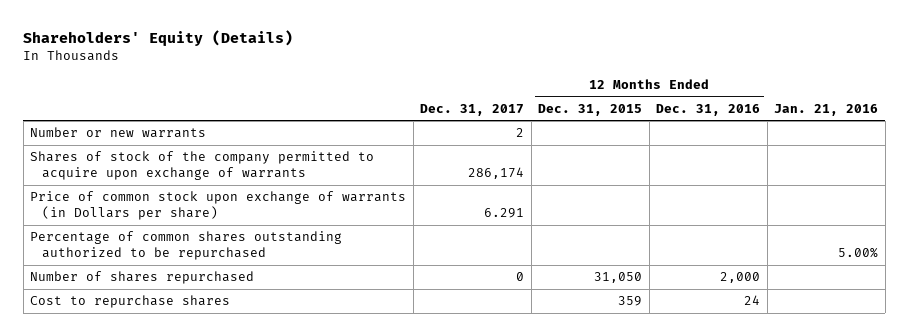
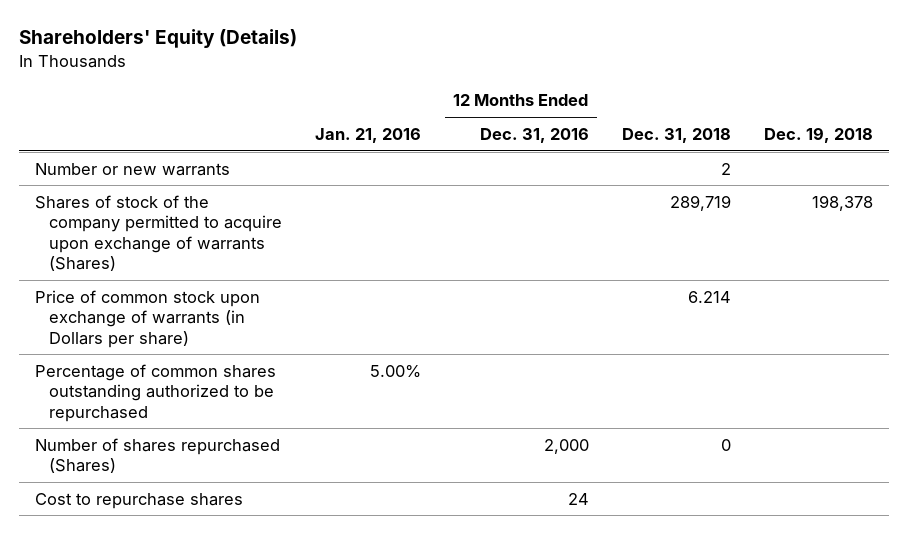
- | Dec. 31, 2017 | 12 Months Ended Dec. 31, 2015 | 12 Months Ended Dec. 31, 2016 | Jan. 21, 2016
+ | Jan. 21, 2016 | 12 Months Ended Dec. 31, 2016 | Dec. 31, 2018 | Dec. 19, 2018
- Shares of stock of the company permitted to acquire upon exchange of warrants | 286,174 | | |
+ Shares of stock of the company permitted to acquire upon exchange of warrants (Shares) | | | 289,719 | 198,378
- Number of shares repurchased | 0 | 31,050 | 2,000 |
+ Number of shares repurchased (Shares) | | 2,000 | 0 |

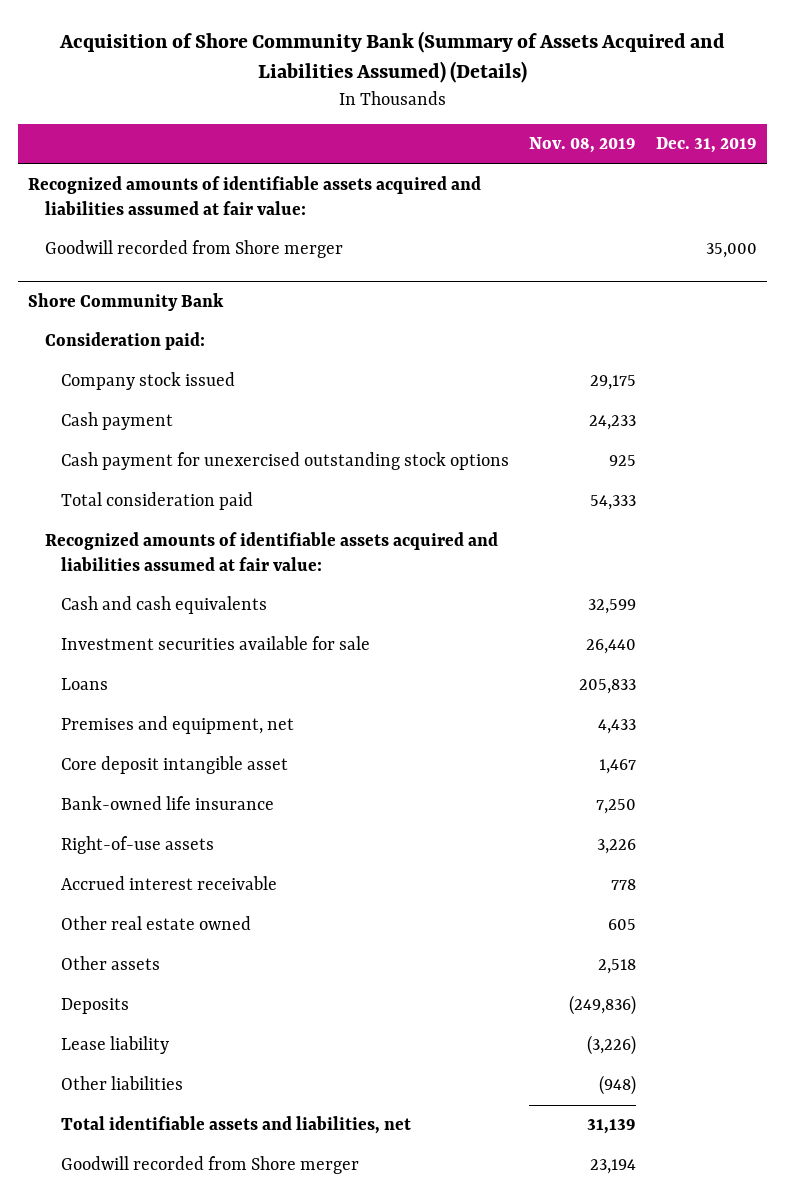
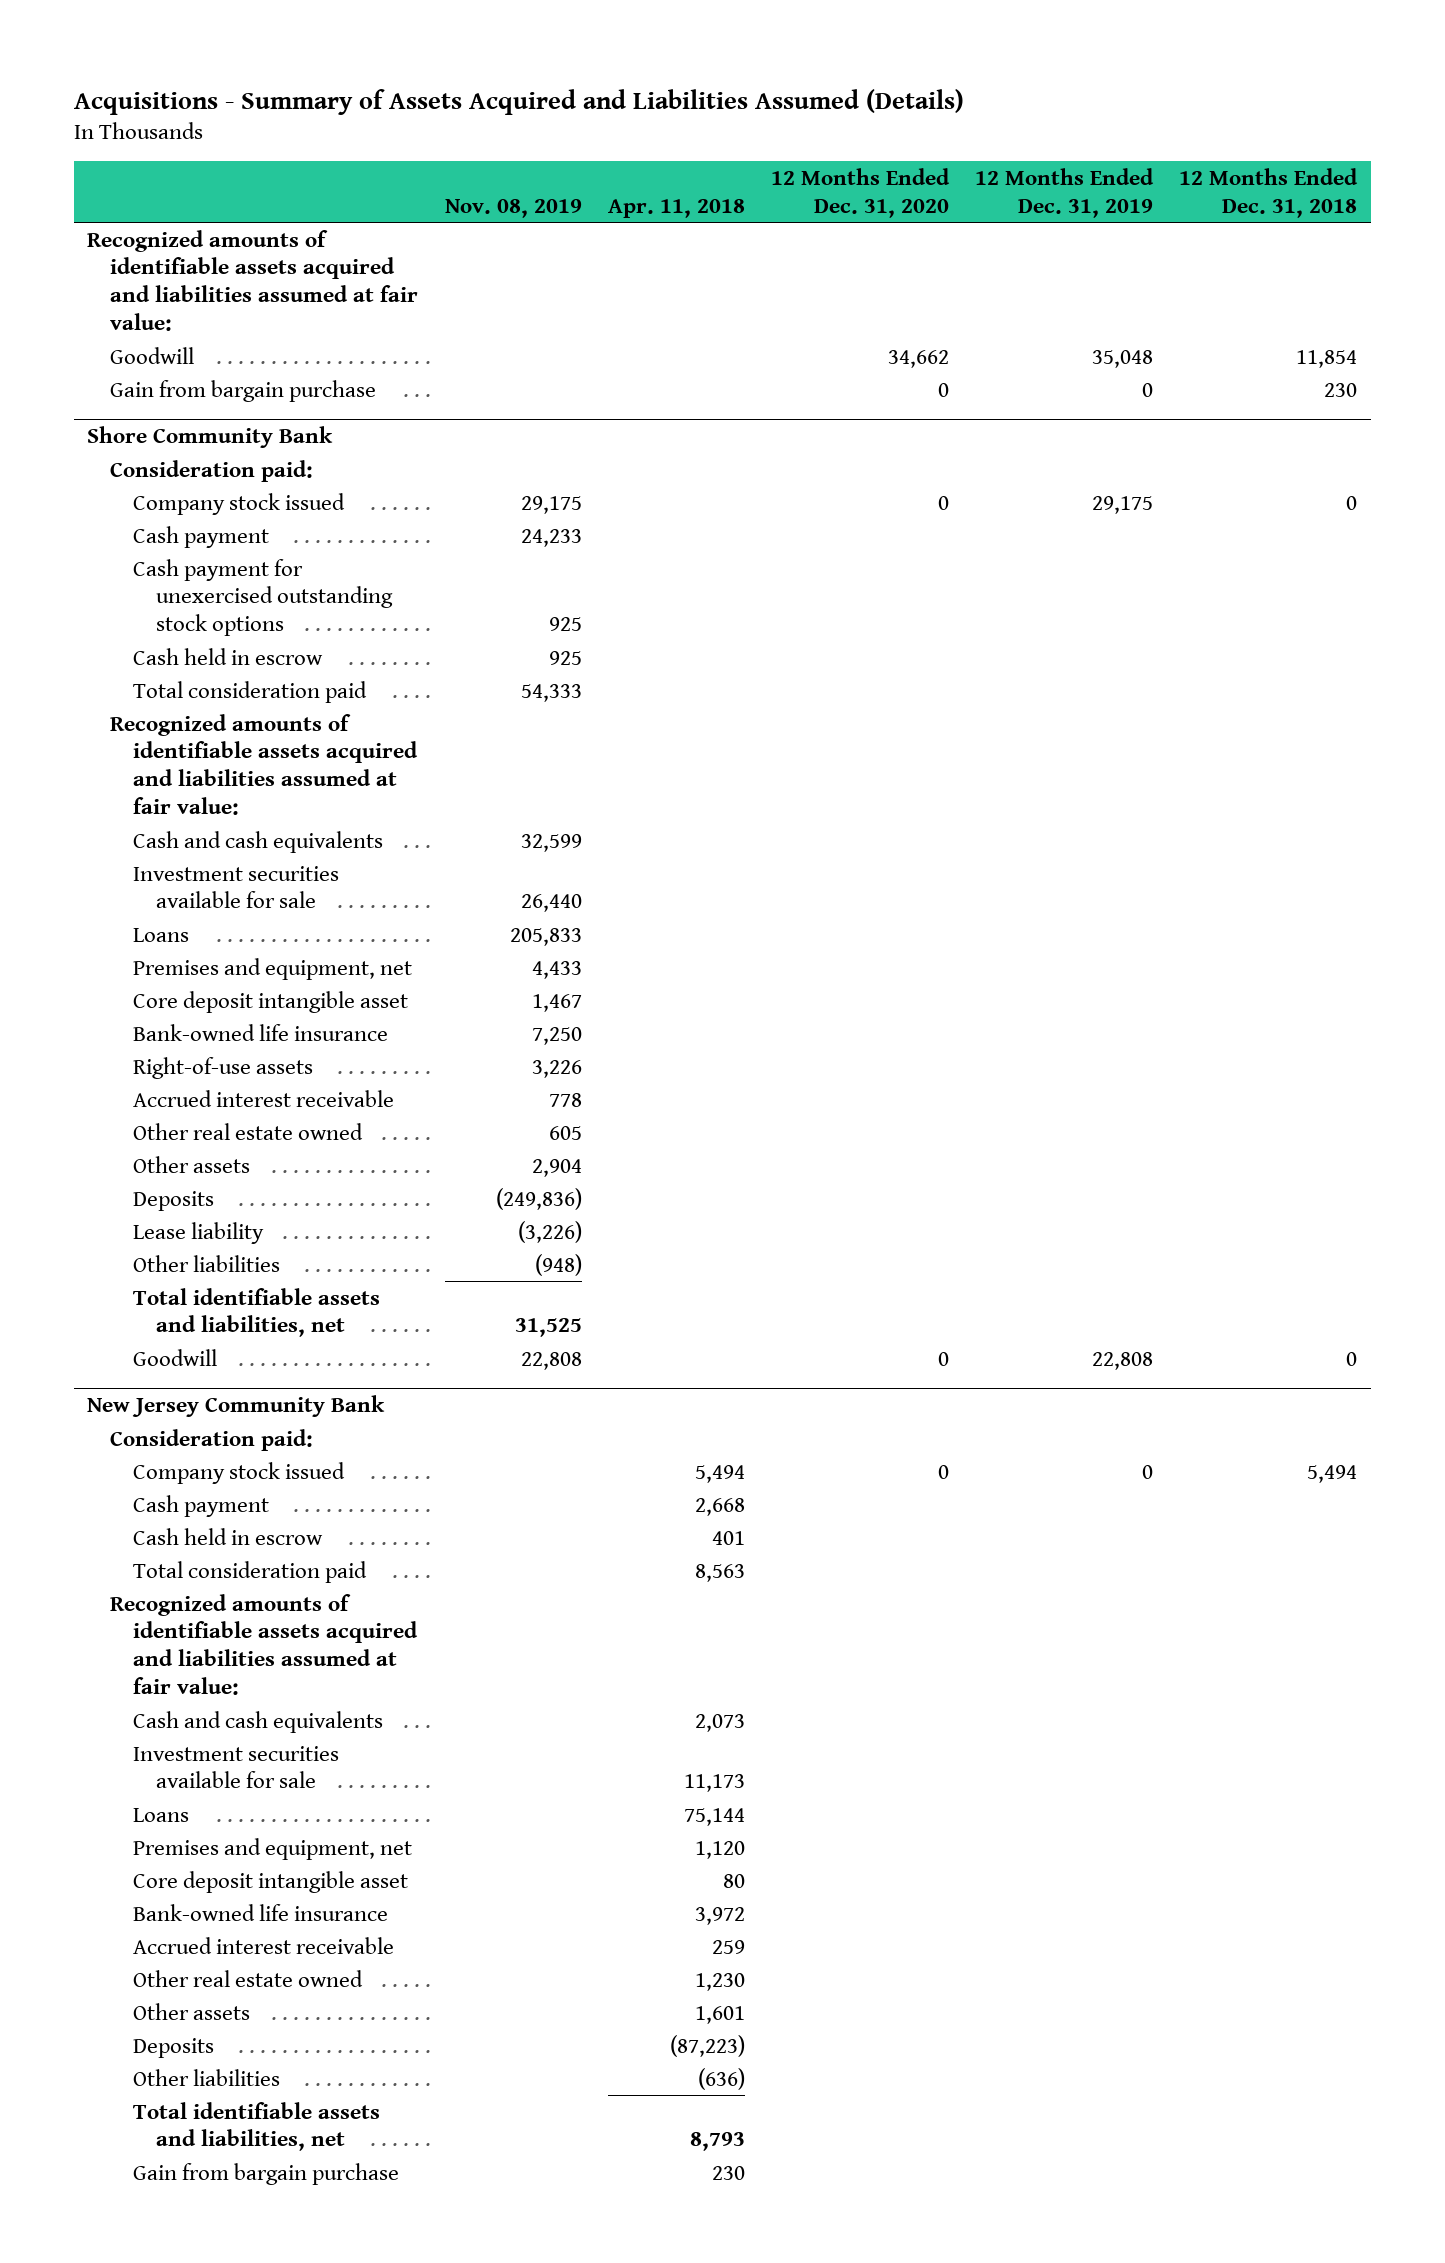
- Acquisition of Shore Community Bank (Summary of Assets Acquired and Liabilities Assumed) (Details)
+ Acquisitions - Summary of Assets Acquired and Liabilities Assumed (Details)
- | Nov. 08, 2019 | Dec. 31, 2019
+ | Nov. 08, 2019 | Apr. 11, 2018 | 12 Months Ended Dec. 31, 2020 | 12 Months Ended Dec. 31, 2019 | 12 Months Ended Dec. 31, 2018
- Goodwill recorded from Shore merger | | 35,000
+ Goodwill | | | 34,662 | 35,048 | 11,854
+ Gain from bargain purchase | | | 0 | 0 | 230
@ Shore Community Bank
+ Cash held in escrow | 925 | | | |
- Other assets | 2,518 |
+ Other assets | 2,904 | | | |
- Total identifiable assets and liabilities, net | 31,139 |
- Goodwill recorded from Shore merger | 23,194 |
+ Total identifiable assets and liabilities, net | 31,525 | | | |
+ Goodwill | 22,808 | | 0 | 22,808 | 0
+ New Jersey Community Bank
+ Consideration paid:
+ Company stock issued | | 5,494 | 0 | 0 | 5,494
+ Cash payment | | 2,668 | | |
+ Cash held in escrow | | 401 | | |
+ Total consideration paid | | 8,563 | | |
+ Recognized amounts of identifiable assets acquired and liabilities assumed at fair value:
+ Cash and cash equivalents | | 2,073 | | |
+ Investment securities available for sale | | 11,173 | | |
+ Loans | | 75,144 | | |
+ Premises and equipment, net | | 1,120 | | |
+ Core deposit intangible asset | | 80 | | |
+ Bank-owned life insurance | | 3,972 | | |
+ Accrued interest receivable | | 259 | | |
+ Other real estate owned | | 1,230 | | |
+ Other assets | | 1,601 | | |
+ Deposits | | (87,223) | | |
+ Other liabilities | | (636) | | |
+ Total identifiable assets and liabilities, net | | 8,793 | | |
+ Gain from bargain purchase | | 230 | | |

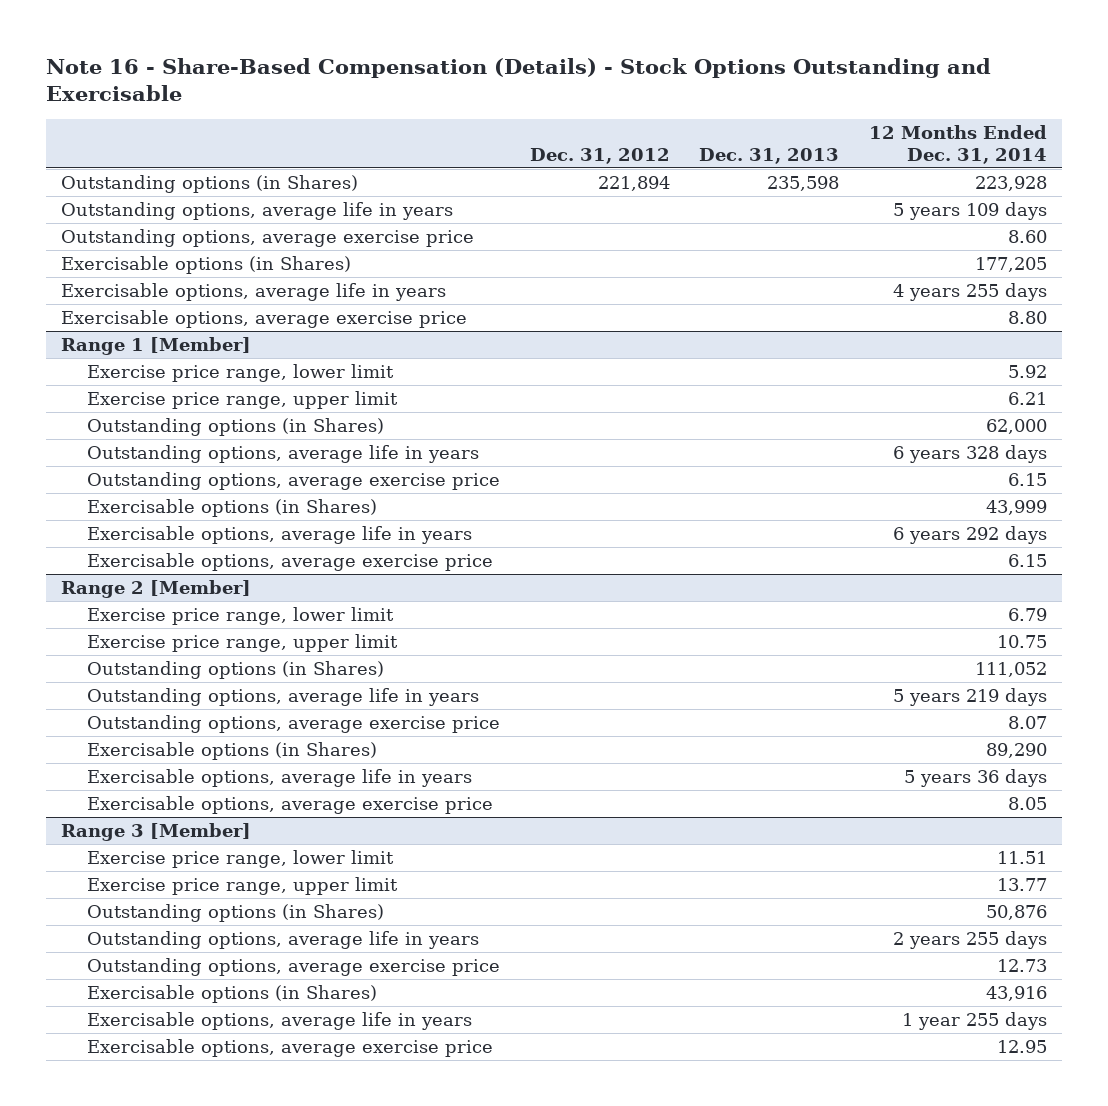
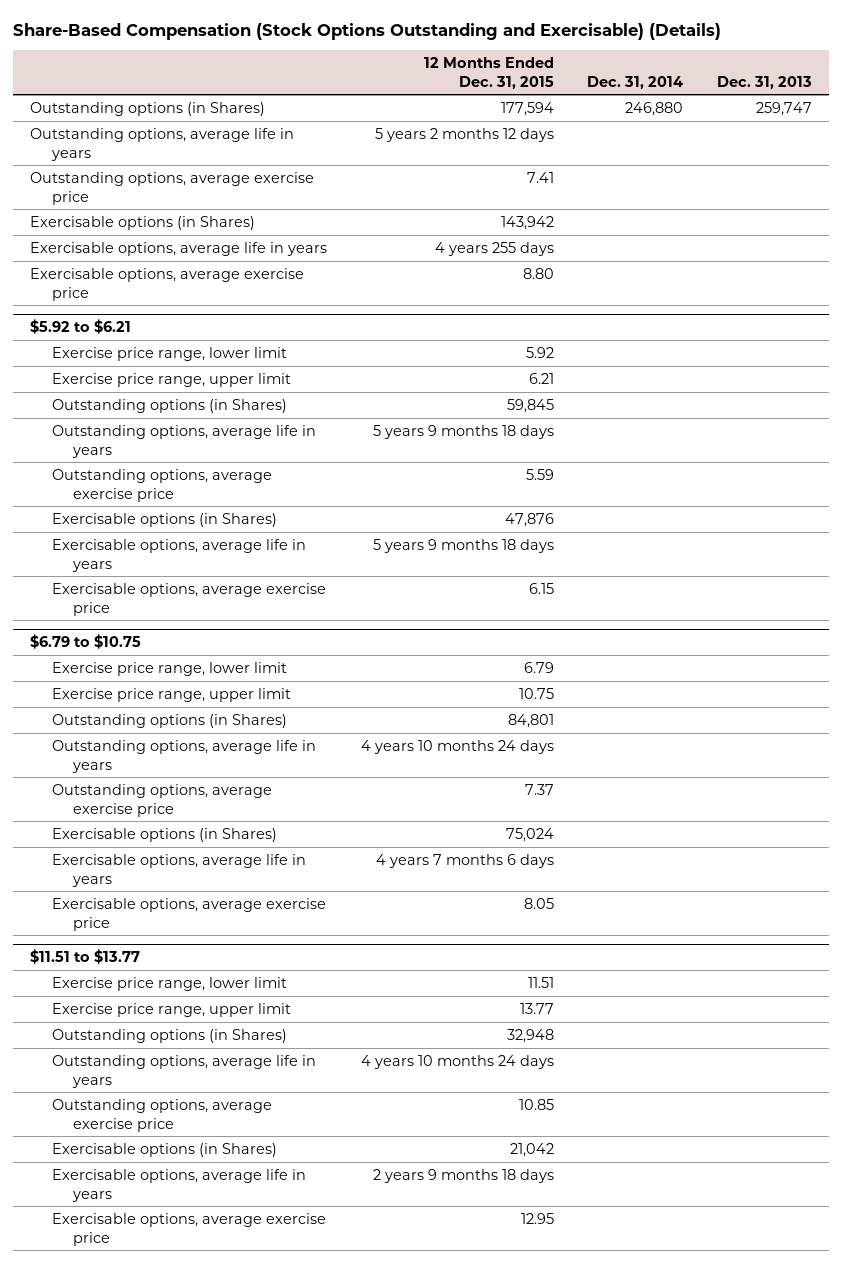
- Note 16 - Share-Based Compensation (Details) - Stock Options Outstanding and Exercisable
+ Share-Based Compensation (Stock Options Outstanding and Exercisable) (Details)
- | Dec. 31, 2012 | Dec. 31, 2013 | 12 Months Ended Dec. 31, 2014
+ | 12 Months Ended Dec. 31, 2015 | Dec. 31, 2014 | Dec. 31, 2013
- Outstanding options (in Shares) | 221,894 | 235,598 | 223,928
+ Outstanding options (in Shares) | 177,594 | 246,880 | 259,747
- Range 1 [Member]
+ $5.92 to $6.21
- Range 2 [Member]
+ $6.79 to $10.75
- Range 3 [Member]
+ $11.51 to $13.77

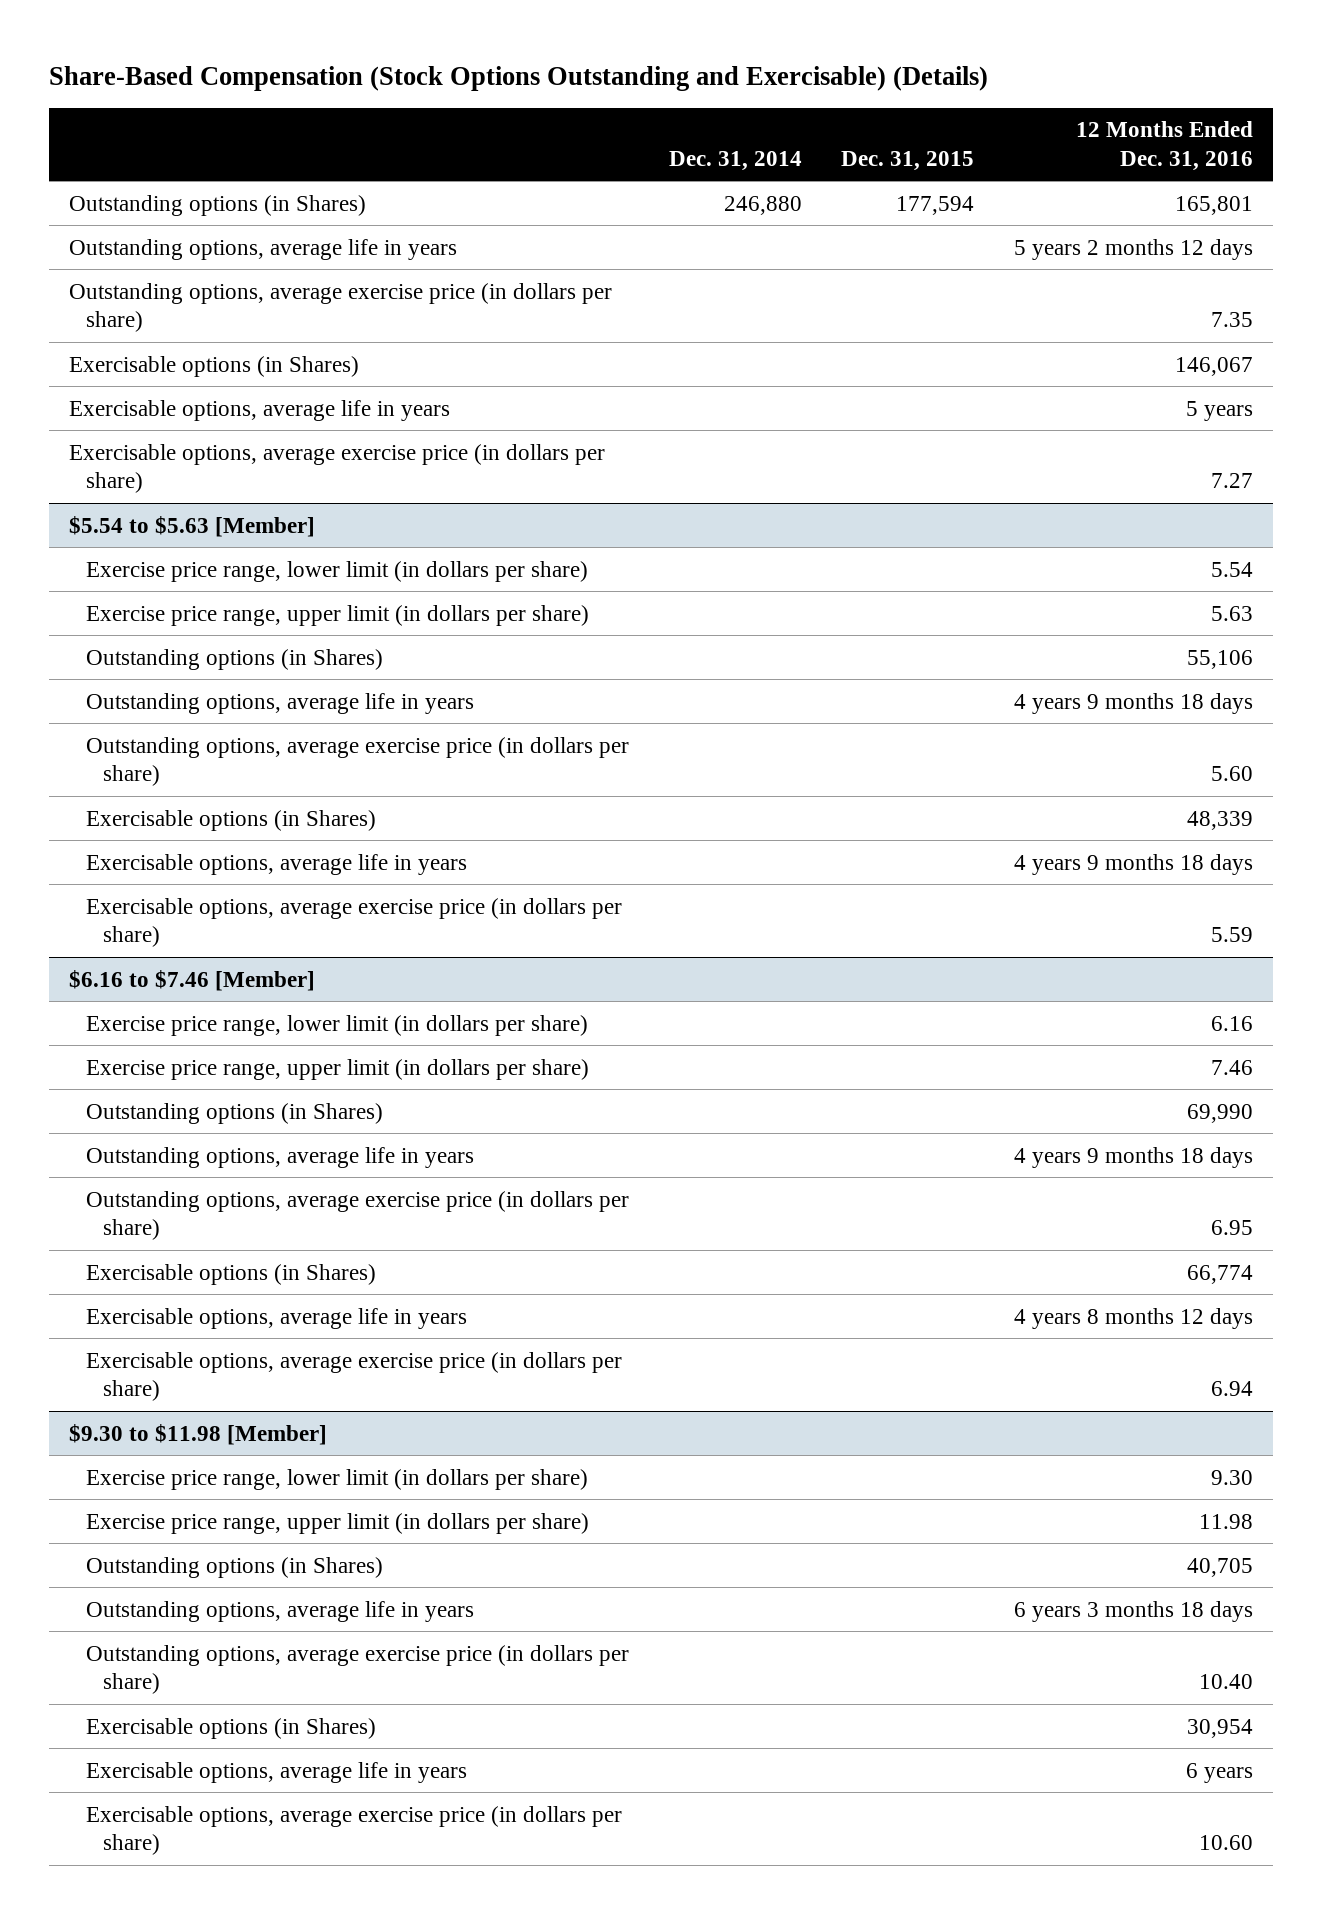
- | 12 Months Ended Dec. 31, 2015 | Dec. 31, 2014 | Dec. 31, 2013
+ | Dec. 31, 2014 | Dec. 31, 2015 | 12 Months Ended Dec. 31, 2016
- Outstanding options, average exercise price | 7.41 | |
+ Outstanding options, average exercise price (in dollars per share) | | | 7.35
- Exercisable options, average exercise price | 8.80 | |
- $5.92 to $6.21
- Exercise price range, lower limit | 5.92 | |
- Exercise price range, upper limit | 6.21 | |
+ Exercisable options, average exercise price (in dollars per share) | | | 7.27
+ $5.54 to $5.63 [Member]
+ Exercise price range, lower limit (in dollars per share) | | | 5.54
+ Exercise price range, upper limit (in dollars per share) | | | 5.63
- Outstanding options, average exercise price | 5.59 | |
+ Outstanding options, average exercise price (in dollars per share) | | | 5.60
- Exercisable options, average exercise price | 6.15 | |
- $6.79 to $10.75
- Exercise price range, lower limit | 6.79 | |
- Exercise price range, upper limit | 10.75 | |
+ Exercisable options, average exercise price (in dollars per share) | | | 5.59
+ $6.16 to $7.46 [Member]
+ Exercise price range, lower limit (in dollars per share) | | | 6.16
+ Exercise price range, upper limit (in dollars per share) | | | 7.46
- Outstanding options, average exercise price | 7.37 | |
+ Outstanding options, average exercise price (in dollars per share) | | | 6.95
- Exercisable options, average exercise price | 8.05 | |
- $11.51 to $13.77
- Exercise price range, lower limit | 11.51 | |
- Exercise price range, upper limit | 13.77 | |
+ Exercisable options, average exercise price (in dollars per share) | | | 6.94
+ $9.30 to $11.98 [Member]
+ Exercise price range, lower limit (in dollars per share) | | | 9.30
+ Exercise price range, upper limit (in dollars per share) | | | 11.98
- Outstanding options, average exercise price | 10.85 | |
+ Outstanding options, average exercise price (in dollars per share) | | | 10.40
- Exercisable options, average exercise price | 12.95 | |
+ Exercisable options, average exercise price (in dollars per share) | | | 10.60

